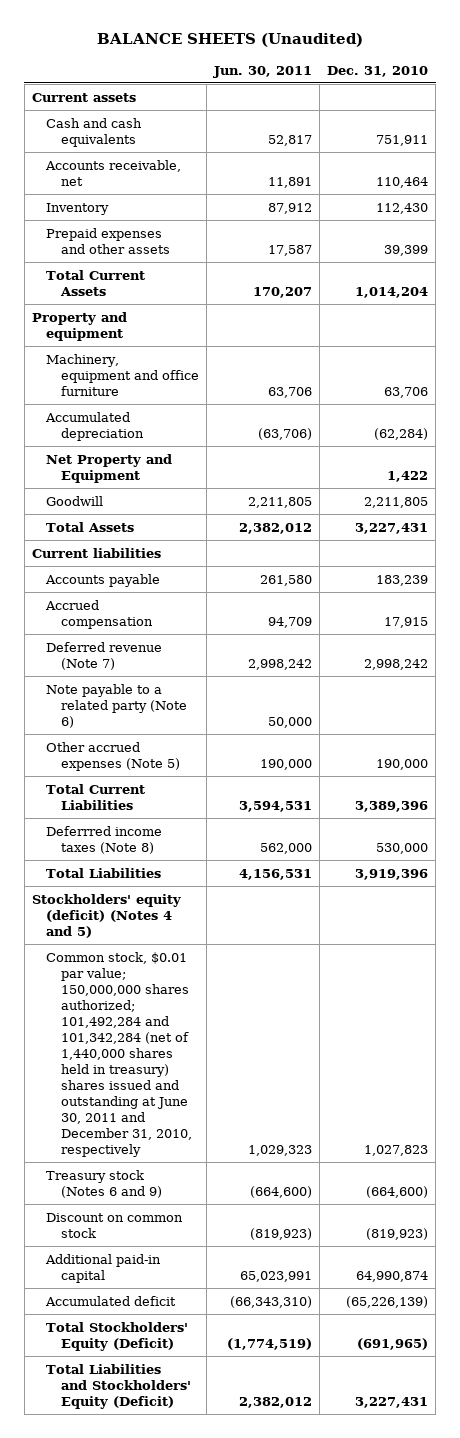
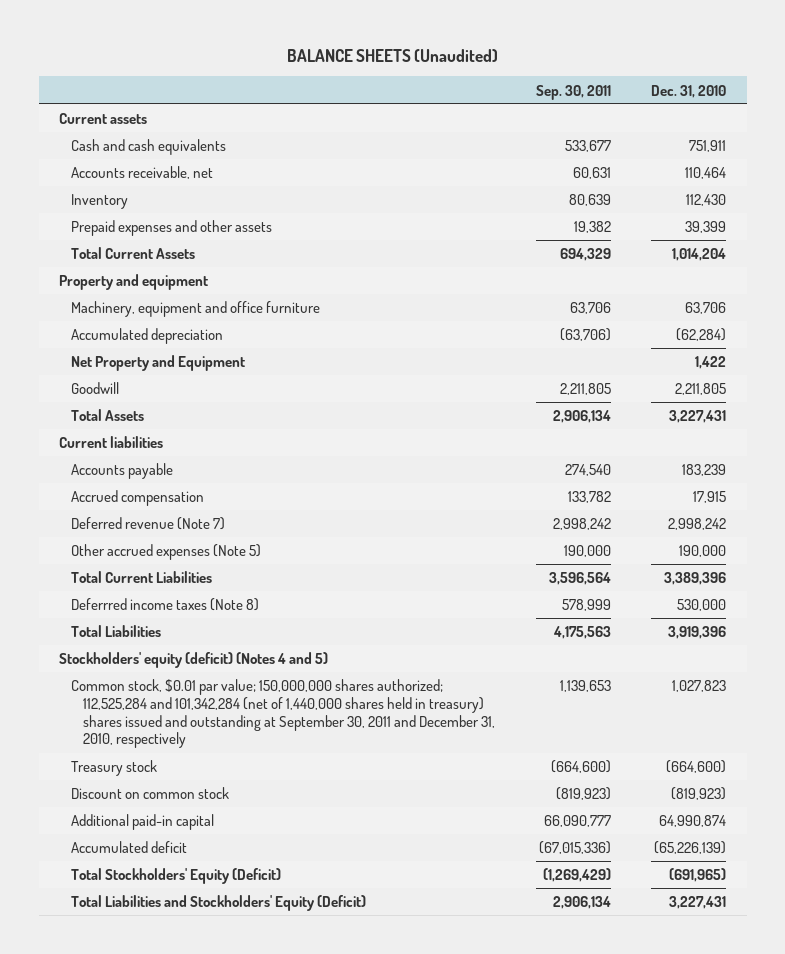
- | Jun. 30, 2011 | Dec. 31, 2010
+ | Sep. 30, 2011 | Dec. 31, 2010
- Note payable to a related party (Note 6) | 50,000 |
- Common stock, $0.01 par value; 150,000,000 shares authorized; 101,492,284 and 101,342,284 (net of 1,440,000 shares held in treasury) shares issued and outstanding at June 30, 2011 and December 31, 2010, respectively | 1,029,323 | 1,027,823
- Treasury stock (Notes 6 and 9) | (664,600) | (664,600)
+ Common stock, $0.01 par value; 150,000,000 shares authorized; 112,525,284 and 101,342,284 (net of 1,440,000 shares held in treasury) shares issued and outstanding at September 30, 2011 and December 31, 2010, respectively | 1,139,653 | 1,027,823
+ Treasury stock | (664,600) | (664,600)

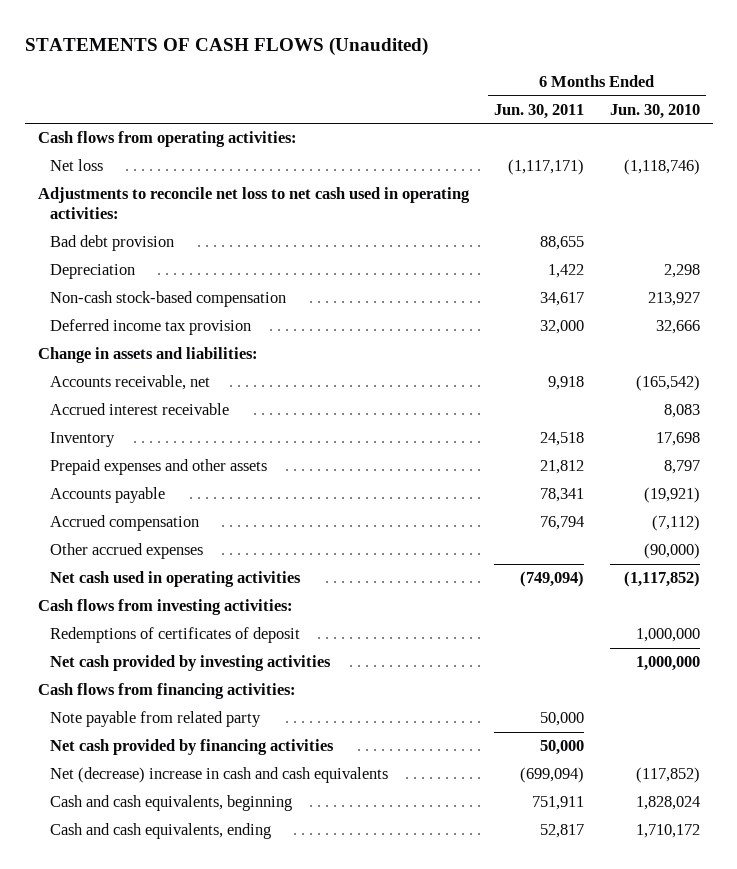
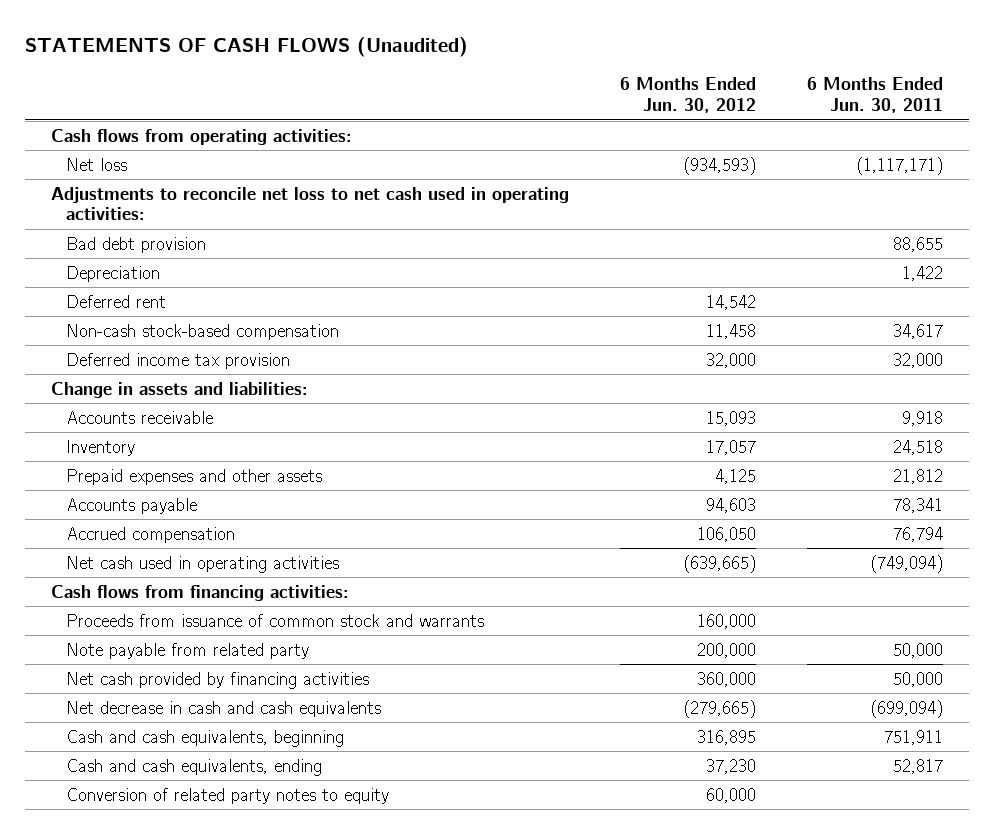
- | 6 Months Ended Jun. 30, 2011 | 6 Months Ended Jun. 30, 2010
+ | 6 Months Ended Jun. 30, 2012 | 6 Months Ended Jun. 30, 2011
+ Deferred rent | 14,542 |
- Accounts receivable, net | 9,918 | (165,542)
- Accrued interest receivable | | 8,083
+ Accounts receivable | 15,093 | 9,918
- Other accrued expenses | | (90,000)
- Cash flows from investing activities:
- Redemptions of certificates of deposit | | 1,000,000
- Net cash provided by investing activities | | 1,000,000
+ Proceeds from issuance of common stock and warrants | 160,000 |
- Net (decrease) increase in cash and cash equivalents | (699,094) | (117,852)
+ Net decrease in cash and cash equivalents | (279,665) | (699,094)
+ Conversion of related party notes to equity | 60,000 |

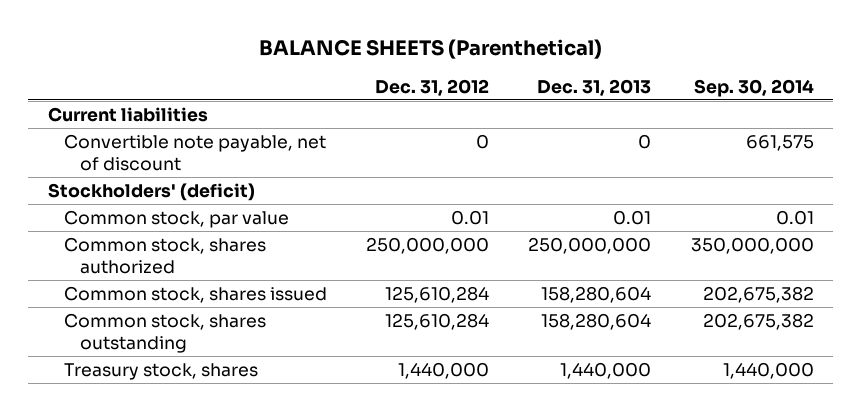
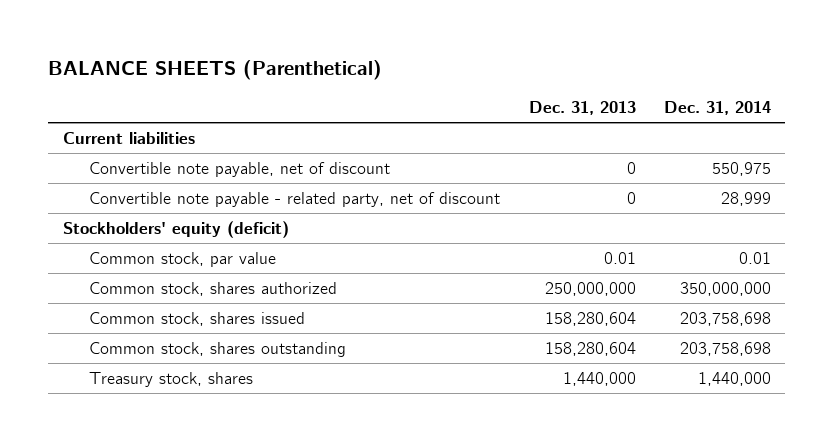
- | Dec. 31, 2012 | Dec. 31, 2013 | Sep. 30, 2014
+ | Dec. 31, 2013 | Dec. 31, 2014
- Stockholders' (deficit)
+ Convertible note payable - related party, net of discount | 0 | 28,999
+ Stockholders' equity (deficit)

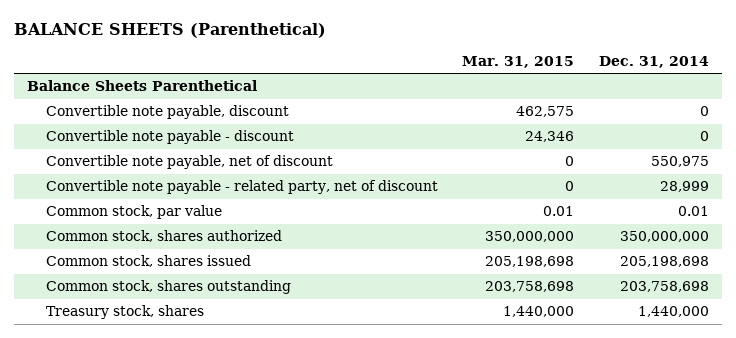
- | Dec. 31, 2013 | Dec. 31, 2014
+ | Mar. 31, 2015 | Dec. 31, 2014
- Current liabilities
+ Balance Sheets Parenthetical
+ Convertible note payable, discount | 462,575 | 0
+ Convertible note payable - discount | 24,346 | 0
- Stockholders' equity (deficit)
- Common stock, shares issued | 158,280,604 | 203,758,698
+ Common stock, shares issued | 205,198,698 | 205,198,698

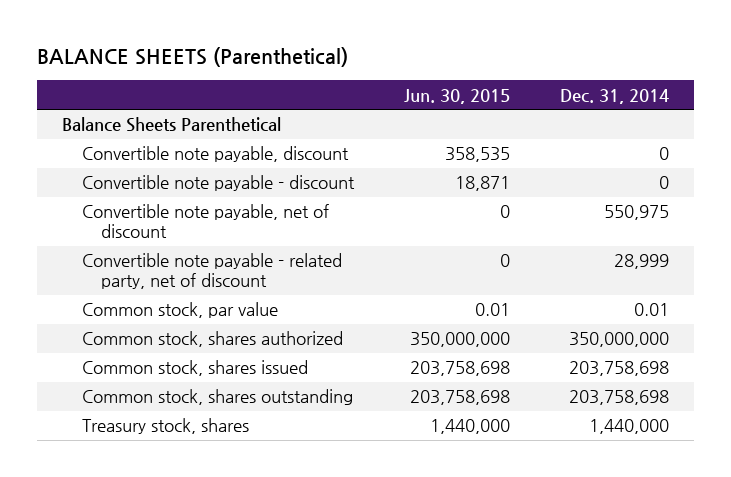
- | Mar. 31, 2015 | Dec. 31, 2014
+ | Jun. 30, 2015 | Dec. 31, 2014
- Common stock, shares issued | 205,198,698 | 205,198,698
+ Common stock, shares issued | 203,758,698 | 203,758,698

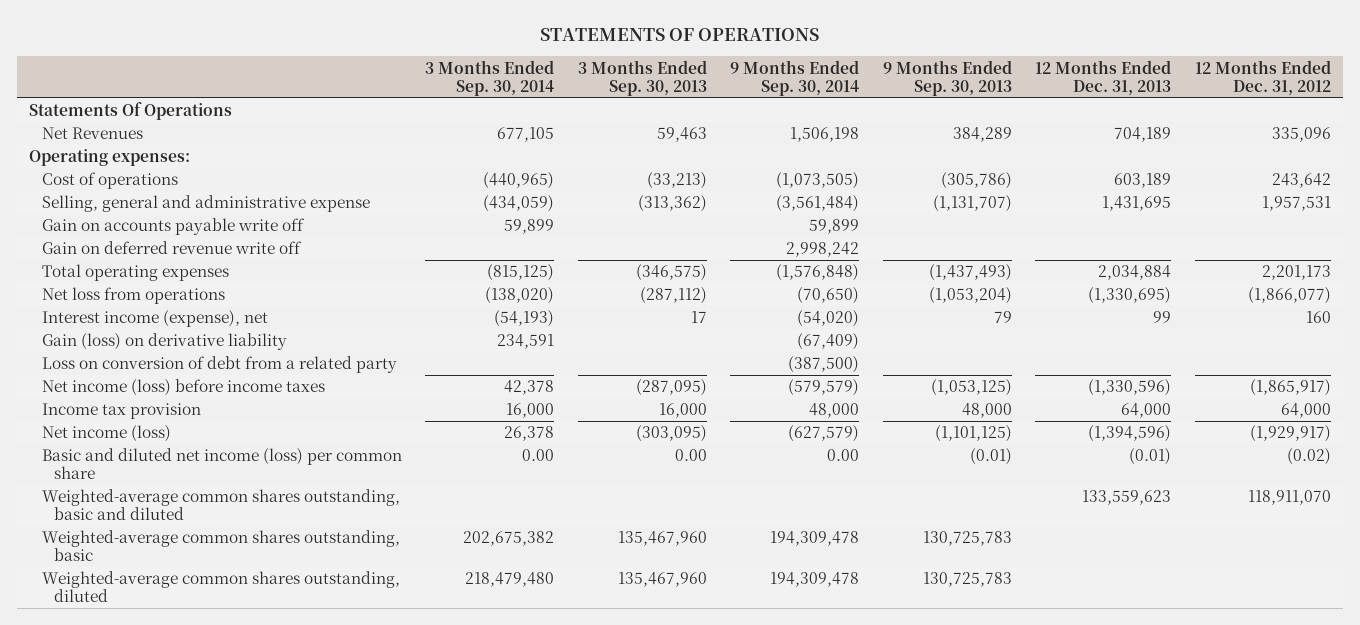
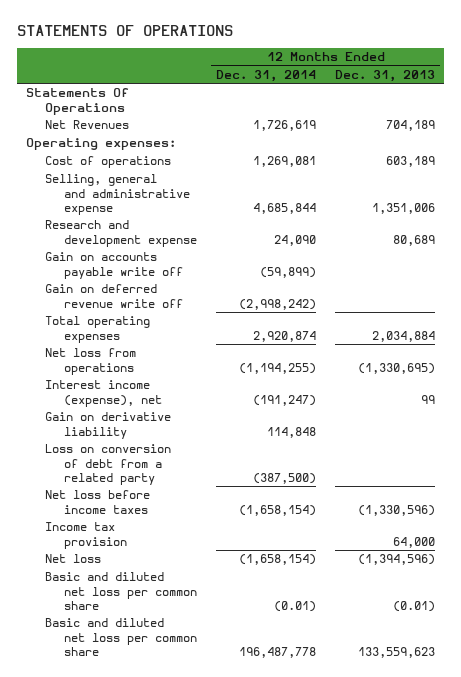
- | 3 Months Ended Sep. 30, 2014 | 3 Months Ended Sep. 30, 2013 | 9 Months Ended Sep. 30, 2014 | 9 Months Ended Sep. 30, 2013 | 12 Months Ended Dec. 31, 2013 | 12 Months Ended Dec. 31, 2012
+ | 12 Months Ended Dec. 31, 2014 | 12 Months Ended Dec. 31, 2013
- Selling, general and administrative expense | (434,059) | (313,362) | (3,561,484) | (1,131,707) | 1,431,695 | 1,957,531
+ Selling, general and administrative expense | 4,685,844 | 1,351,006
+ Research and development expense | 24,090 | 80,689
- Gain (loss) on derivative liability | 234,591 | | (67,409) | | |
+ Gain on derivative liability | 114,848 |
- Net income (loss) before income taxes | 42,378 | (287,095) | (579,579) | (1,053,125) | (1,330,596) | (1,865,917)
+ Net loss before income taxes | (1,658,154) | (1,330,596)
- Net income (loss) | 26,378 | (303,095) | (627,579) | (1,101,125) | (1,394,596) | (1,929,917)
- Basic and diluted net income (loss) per common share | 0.00 | 0.00 | 0.00 | (0.01) | (0.01) | (0.02)
- Weighted-average common shares outstanding, basic and diluted | | | | | 133,559,623 | 118,911,070
- Weighted-average common shares outstanding, basic | 202,675,382 | 135,467,960 | 194,309,478 | 130,725,783 | |
- Weighted-average common shares outstanding, diluted | 218,479,480 | 135,467,960 | 194,309,478 | 130,725,783 | |
+ Net loss | (1,658,154) | (1,394,596)
+ Basic and diluted net loss per common share | (0.01) | (0.01)
+ Basic and diluted net loss per common share | 196,487,778 | 133,559,623

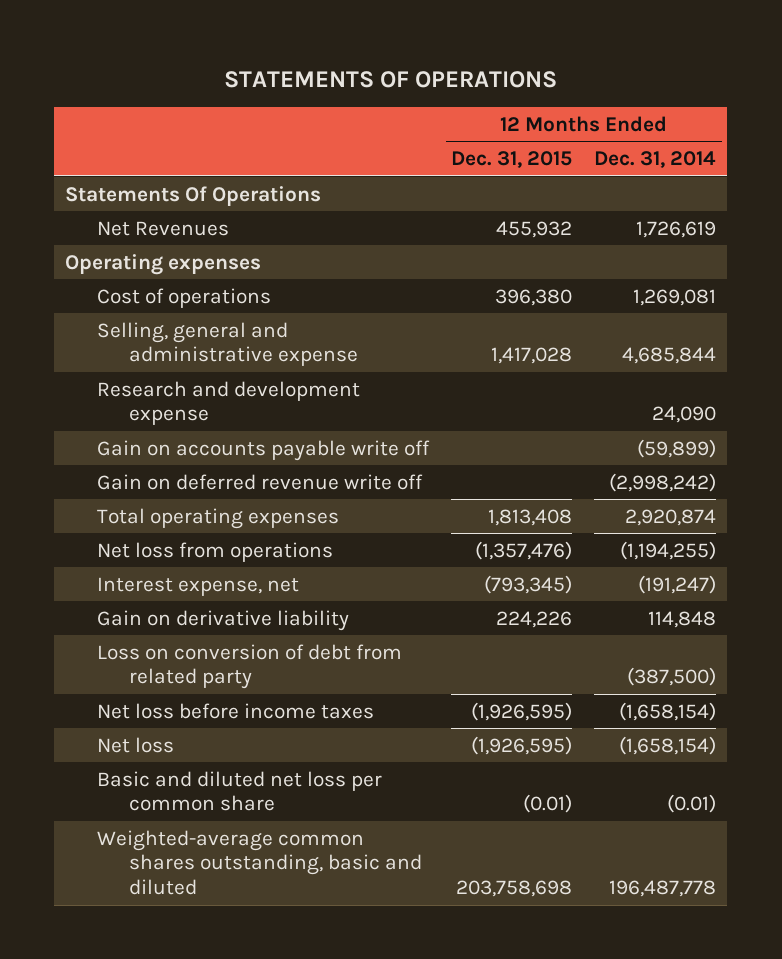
- | 12 Months Ended Dec. 31, 2014 | 12 Months Ended Dec. 31, 2013
+ | 12 Months Ended Dec. 31, 2015 | 12 Months Ended Dec. 31, 2014
- Operating expenses:
+ Operating expenses
- Interest income (expense), net | (191,247) | 99
+ Interest expense, net | (793,345) | (191,247)
- Loss on conversion of debt from a related party | (387,500) |
+ Loss on conversion of debt from related party | | (387,500)
- Income tax provision | | 64,000
- Basic and diluted net loss per common share | 196,487,778 | 133,559,623
+ Weighted-average common shares outstanding, basic and diluted | 203,758,698 | 196,487,778

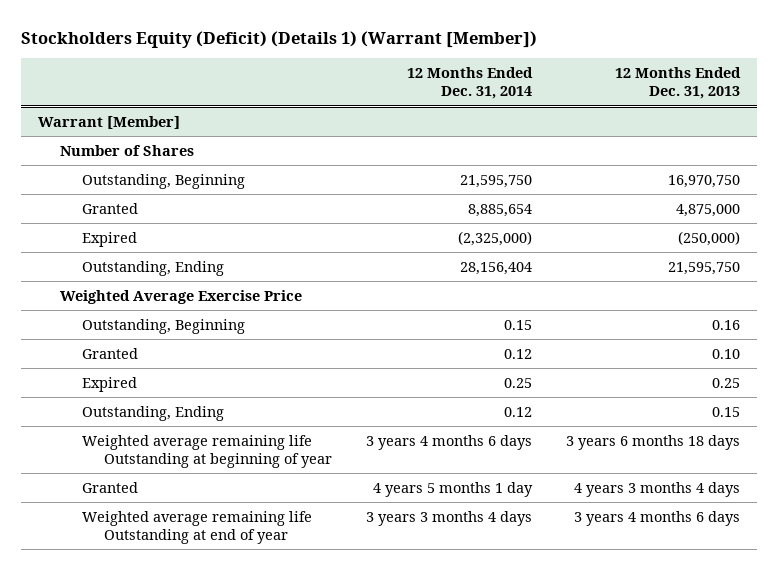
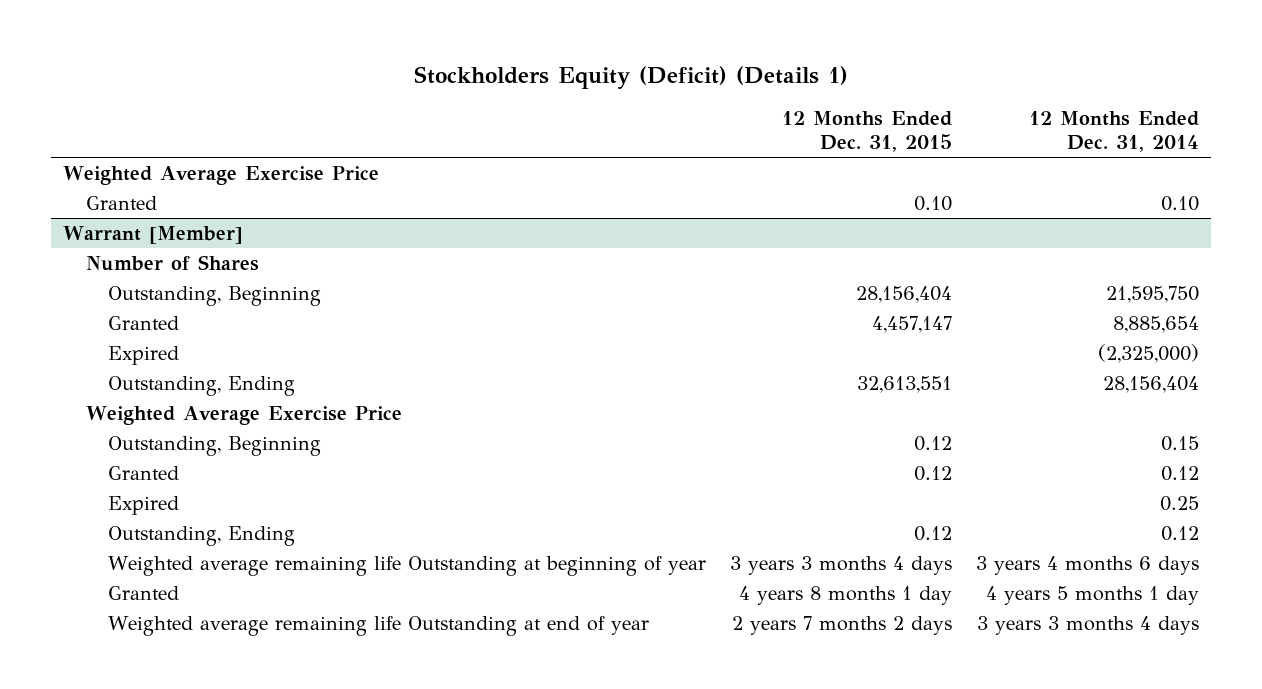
- Stockholders Equity (Deficit) (Details 1) (Warrant [Member])
+ Stockholders Equity (Deficit) (Details 1)
- | 12 Months Ended Dec. 31, 2014 | 12 Months Ended Dec. 31, 2013
+ | 12 Months Ended Dec. 31, 2015 | 12 Months Ended Dec. 31, 2014
+ Weighted Average Exercise Price
+ Granted | 0.10 | 0.10

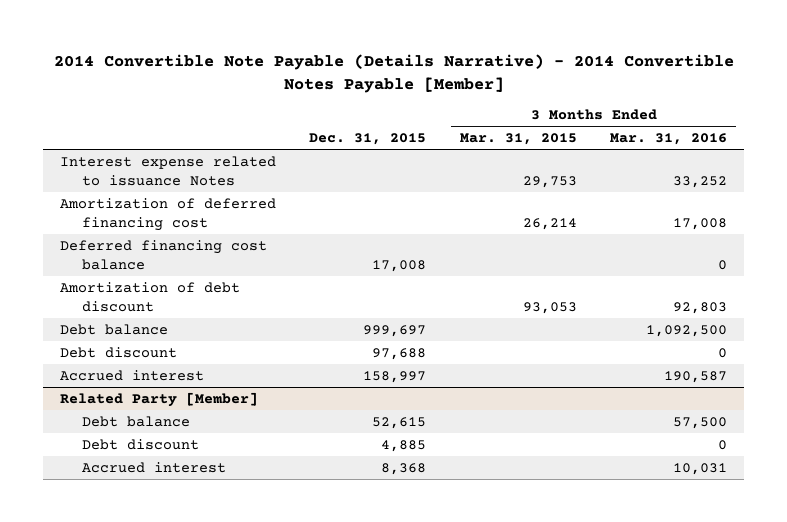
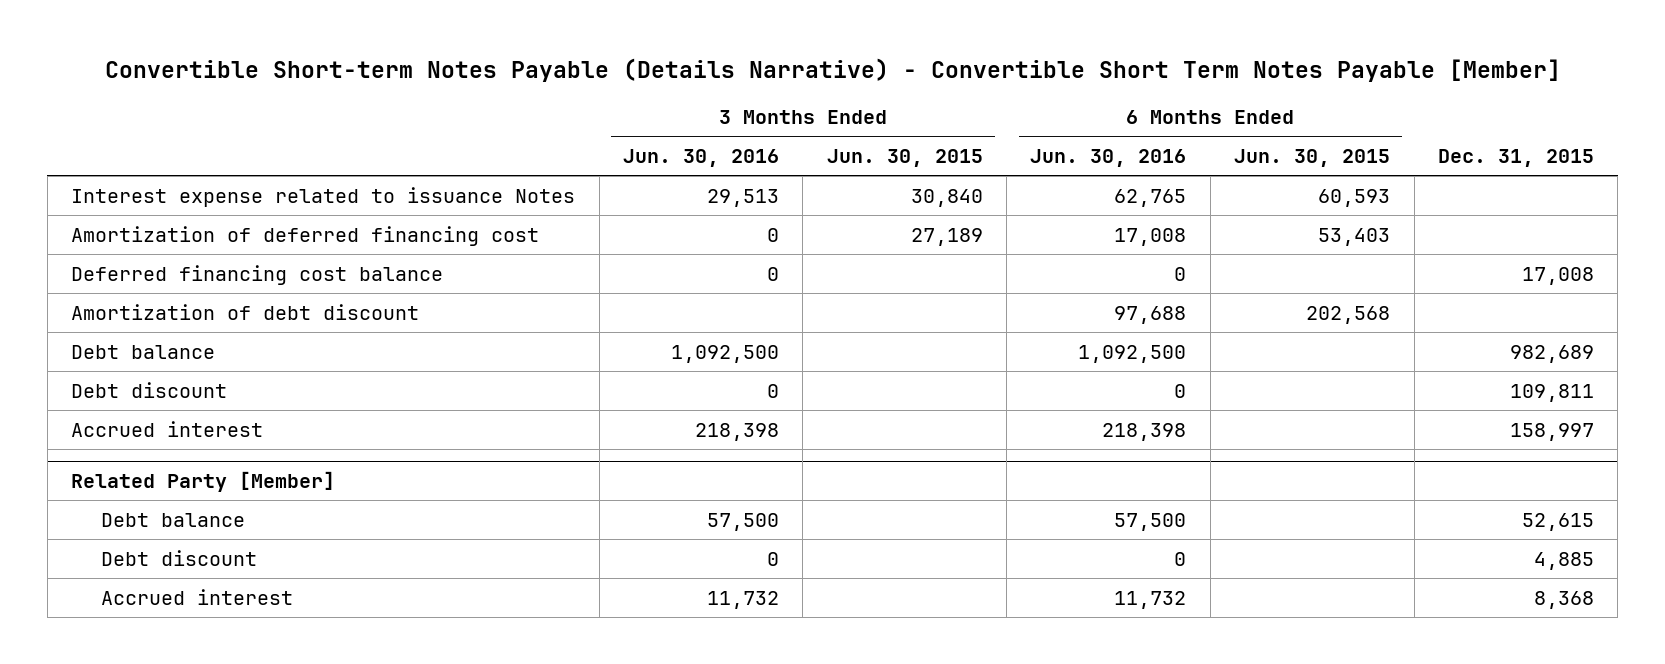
- 2014 Convertible Note Payable (Details Narrative) - 2014 Convertible Notes Payable [Member]
+ Convertible Short-term Notes Payable (Details Narrative) - Convertible Short Term Notes Payable [Member]
- | Dec. 31, 2015 | 3 Months Ended Mar. 31, 2015 | 3 Months Ended Mar. 31, 2016
+ | 3 Months Ended Jun. 30, 2016 | 3 Months Ended Jun. 30, 2015 | 6 Months Ended Jun. 30, 2016 | 6 Months Ended Jun. 30, 2015 | Dec. 31, 2015
- Debt balance | 999,697 | | 1,092,500
- Debt discount | 97,688 | | 0
+ Debt balance | 1,092,500 | | 1,092,500 | | 982,689
+ Debt discount | 0 | | 0 | | 109,811

